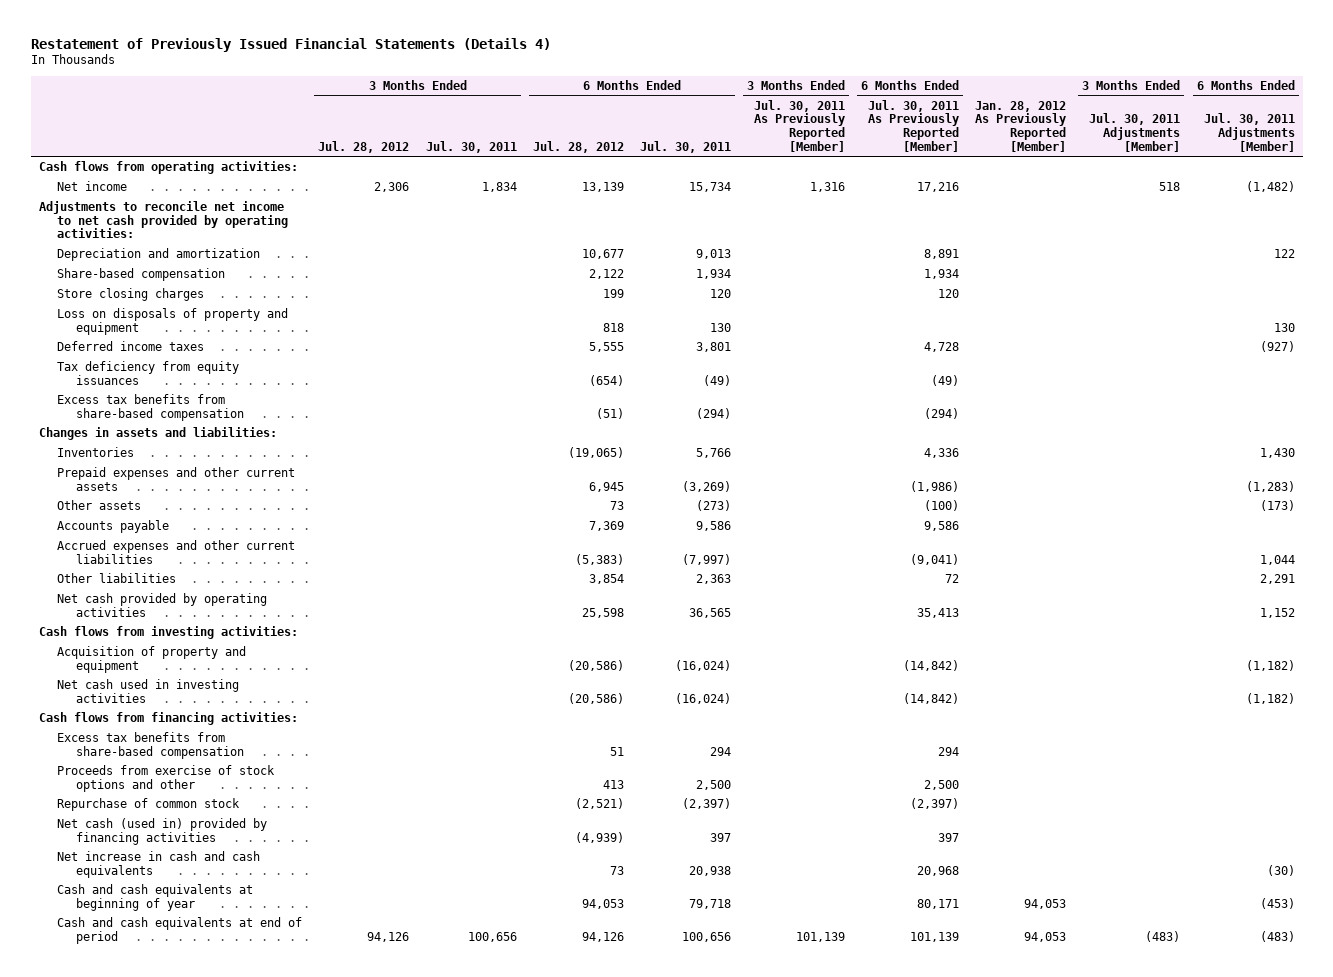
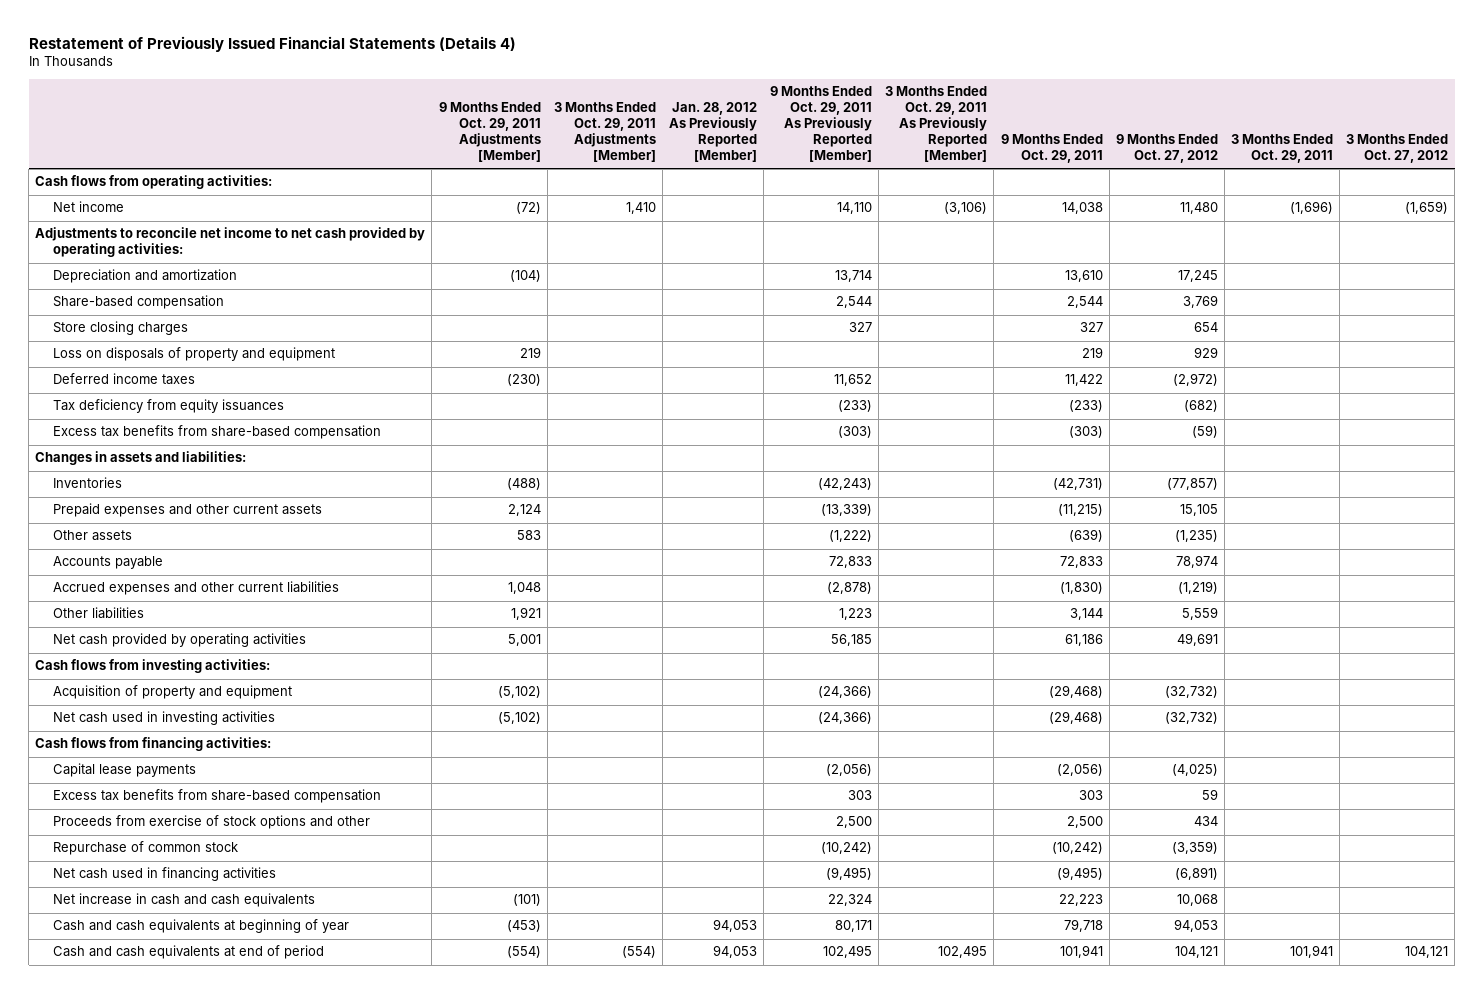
- | 3 Months Ended Jul. 28, 2012 | 3 Months Ended Jul. 30, 2011 | 6 Months Ended Jul. 28, 2012 | 6 Months Ended Jul. 30, 2011 | 3 Months Ended Jul. 30, 2011 As Previously Reported [Member] | 6 Months Ended Jul. 30, 2011 As Previously Reported [Member] | Jan. 28, 2012 As Previously Reported [Member] | 3 Months Ended Jul. 30, 2011 Adjustments [Member] | 6 Months Ended Jul. 30, 2011 Adjustments [Member]
+ | 9 Months Ended Oct. 29, 2011 Adjustments [Member] | 3 Months Ended Oct. 29, 2011 Adjustments [Member] | Jan. 28, 2012 As Previously Reported [Member] | 9 Months Ended Oct. 29, 2011 As Previously Reported [Member] | 3 Months Ended Oct. 29, 2011 As Previously Reported [Member] | 9 Months Ended Oct. 29, 2011 | 9 Months Ended Oct. 27, 2012 | 3 Months Ended Oct. 29, 2011 | 3 Months Ended Oct. 27, 2012
+ Capital lease payments | | | | (2,056) | | (2,056) | (4,025) | |
- Net cash (used in) provided by financing activities | | | (4,939) | 397 | | 397 | | |
+ Net cash used in financing activities | | | | (9,495) | | (9,495) | (6,891) | |

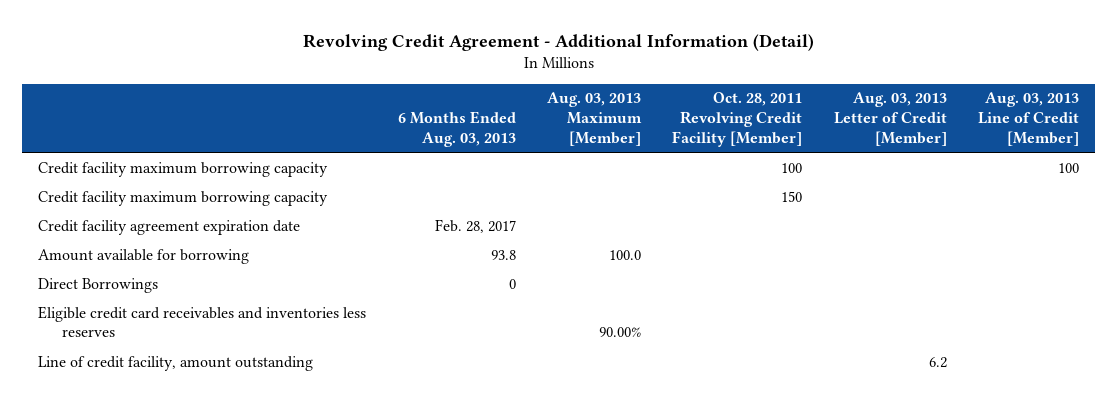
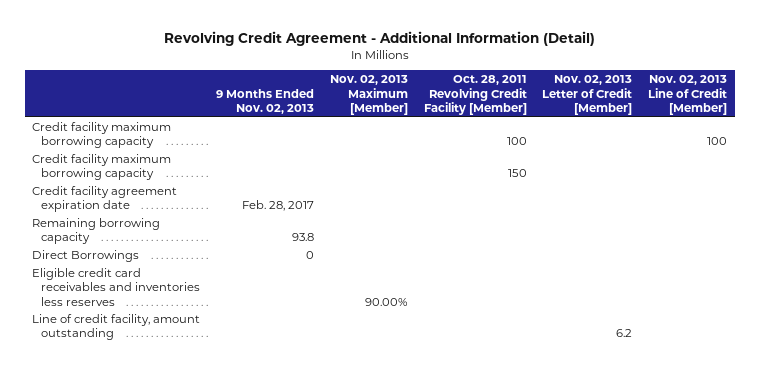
- | 6 Months Ended Aug. 03, 2013 | Aug. 03, 2013 Maximum [Member] | Oct. 28, 2011 Revolving Credit Facility [Member] | Aug. 03, 2013 Letter of Credit [Member] | Aug. 03, 2013 Line of Credit [Member]
+ | 9 Months Ended Nov. 02, 2013 | Nov. 02, 2013 Maximum [Member] | Oct. 28, 2011 Revolving Credit Facility [Member] | Nov. 02, 2013 Letter of Credit [Member] | Nov. 02, 2013 Line of Credit [Member]
- Amount available for borrowing | 93.8 | 100.0 | | |
+ Remaining borrowing capacity | 93.8 | | | |

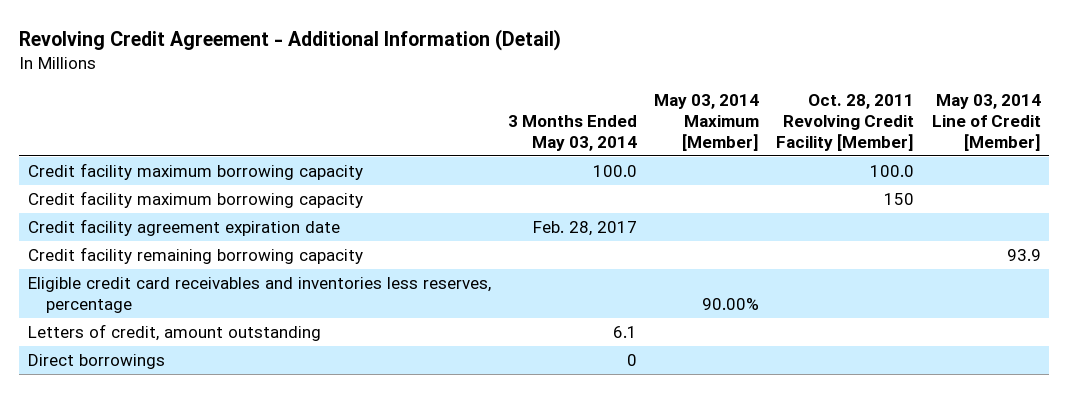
- | 9 Months Ended Nov. 02, 2013 | Nov. 02, 2013 Maximum [Member] | Oct. 28, 2011 Revolving Credit Facility [Member] | Nov. 02, 2013 Letter of Credit [Member] | Nov. 02, 2013 Line of Credit [Member]
+ | 3 Months Ended May 03, 2014 | May 03, 2014 Maximum [Member] | Oct. 28, 2011 Revolving Credit Facility [Member] | May 03, 2014 Line of Credit [Member]
- Credit facility maximum borrowing capacity | | | 100 | | 100
+ Credit facility maximum borrowing capacity | 100.0 | | 100.0 |
- Remaining borrowing capacity | 93.8 | | | |
- Direct Borrowings | 0 | | | |
- Eligible credit card receivables and inventories less reserves | | 90.00% | | |
- Line of credit facility, amount outstanding | | | | 6.2 |
+ Credit facility remaining borrowing capacity | | | | 93.9
+ Eligible credit card receivables and inventories less reserves, percentage | | 90.00% | |
+ Letters of credit, amount outstanding | 6.1 | | |
+ Direct borrowings | 0 | | |

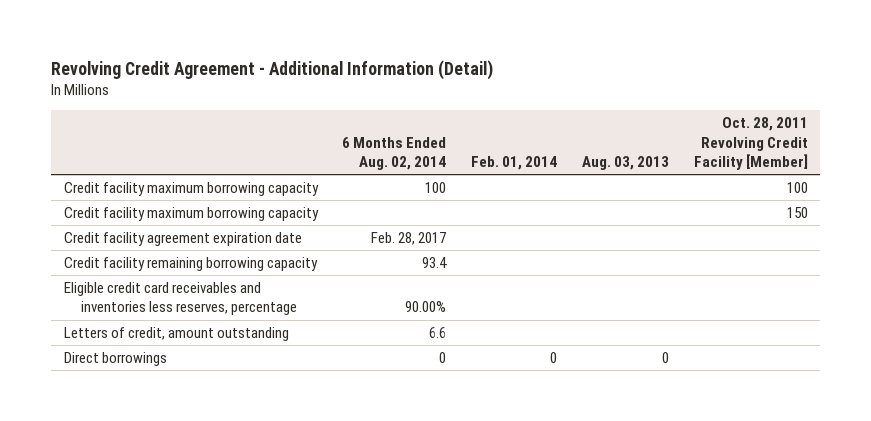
- | 3 Months Ended May 03, 2014 | May 03, 2014 Maximum [Member] | Oct. 28, 2011 Revolving Credit Facility [Member] | May 03, 2014 Line of Credit [Member]
+ | 6 Months Ended Aug. 02, 2014 | Feb. 01, 2014 | Aug. 03, 2013 | Oct. 28, 2011 Revolving Credit Facility [Member]
- Credit facility maximum borrowing capacity | 100.0 | | 100.0 |
+ Credit facility maximum borrowing capacity | 100 | | | 100

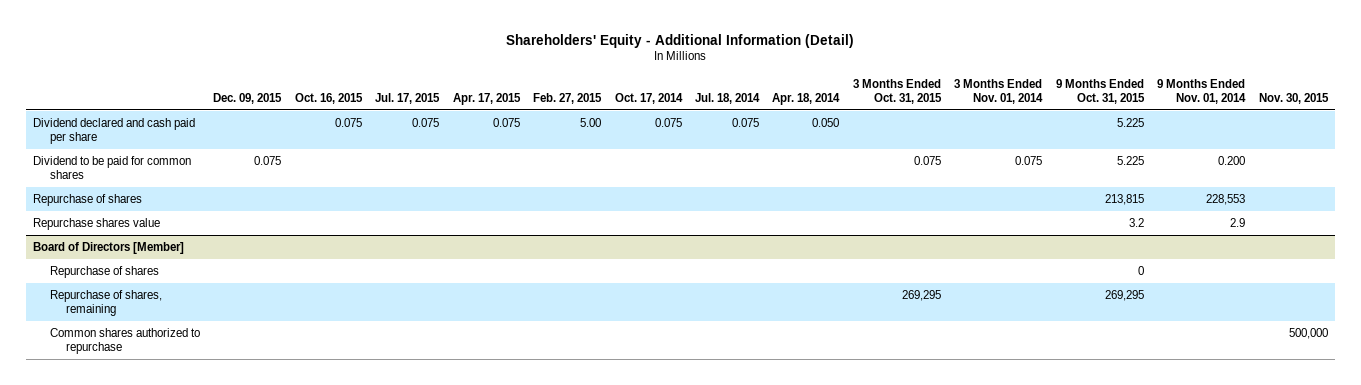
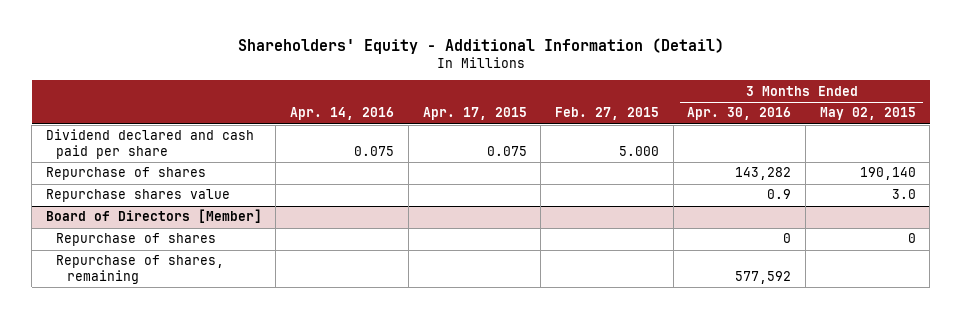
- | Dec. 09, 2015 | Oct. 16, 2015 | Jul. 17, 2015 | Apr. 17, 2015 | Feb. 27, 2015 | Oct. 17, 2014 | Jul. 18, 2014 | Apr. 18, 2014 | 3 Months Ended Oct. 31, 2015 | 3 Months Ended Nov. 01, 2014 | 9 Months Ended Oct. 31, 2015 | 9 Months Ended Nov. 01, 2014 | Nov. 30, 2015
+ | Apr. 14, 2016 | Apr. 17, 2015 | Feb. 27, 2015 | 3 Months Ended Apr. 30, 2016 | 3 Months Ended May 02, 2015
- Dividend declared and cash paid per share | | 0.075 | 0.075 | 0.075 | 5.00 | 0.075 | 0.075 | 0.050 | | | 5.225 | |
- Dividend to be paid for common shares | 0.075 | | | | | | | | 0.075 | 0.075 | 5.225 | 0.200 |
+ Dividend declared and cash paid per share | 0.075 | 0.075 | 5.000 | |
@ Board of Directors [Member]
- Common shares authorized to repurchase | | | | | | | | | | | | | 500,000

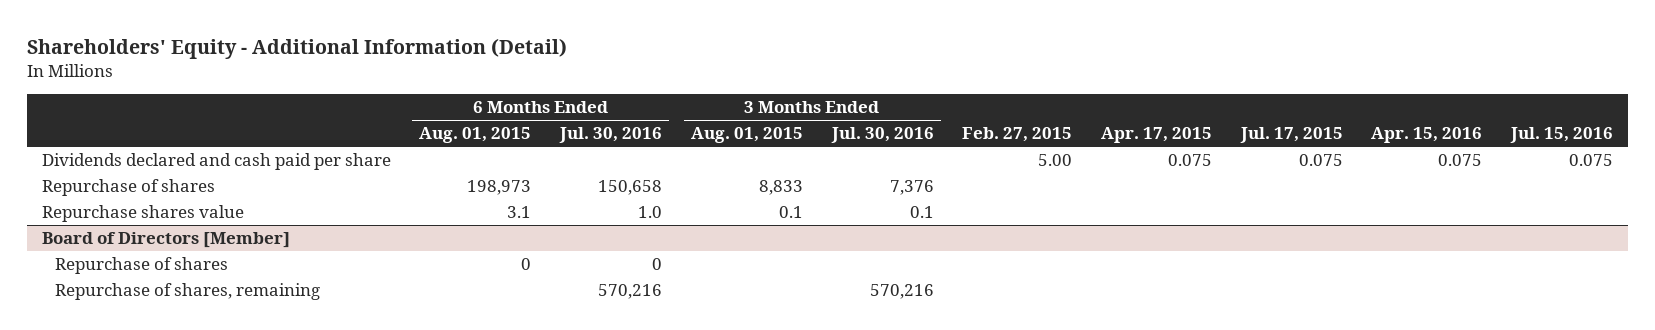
- | Apr. 14, 2016 | Apr. 17, 2015 | Feb. 27, 2015 | 3 Months Ended Apr. 30, 2016 | 3 Months Ended May 02, 2015
+ | 6 Months Ended Aug. 01, 2015 | 6 Months Ended Jul. 30, 2016 | 3 Months Ended Aug. 01, 2015 | 3 Months Ended Jul. 30, 2016 | Feb. 27, 2015 | Apr. 17, 2015 | Jul. 17, 2015 | Apr. 15, 2016 | Jul. 15, 2016
- Dividend declared and cash paid per share | 0.075 | 0.075 | 5.000 | |
+ Dividends declared and cash paid per share | | | | | 5.00 | 0.075 | 0.075 | 0.075 | 0.075

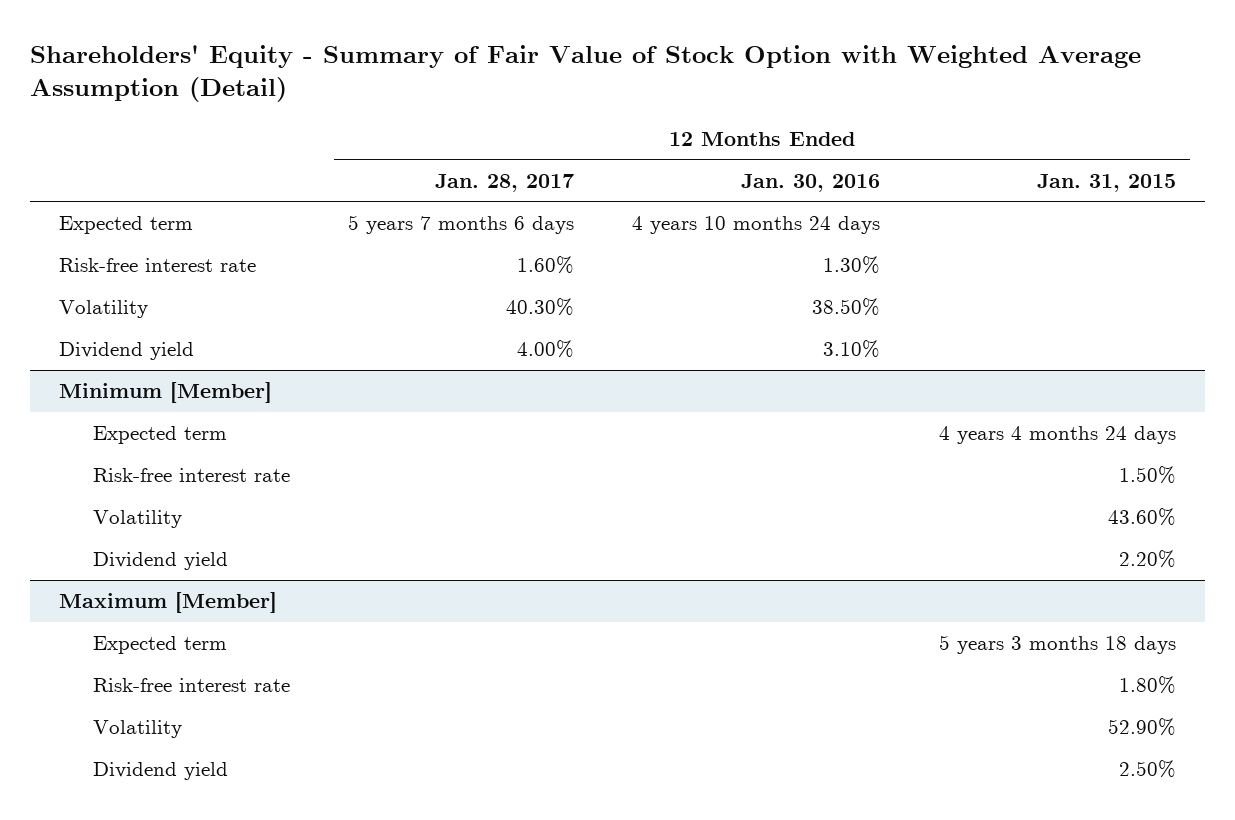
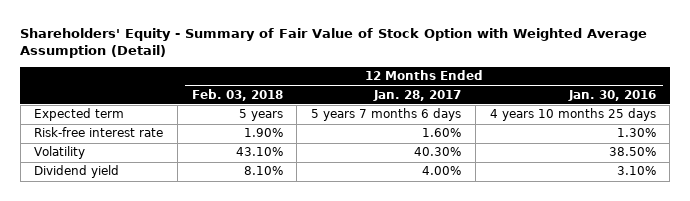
- | 12 Months Ended Jan. 28, 2017 | 12 Months Ended Jan. 30, 2016 | 12 Months Ended Jan. 31, 2015
+ | 12 Months Ended Feb. 03, 2018 | 12 Months Ended Jan. 28, 2017 | 12 Months Ended Jan. 30, 2016
- Expected term | 5 years 7 months 6 days | 4 years 10 months 24 days |
+ Expected term | 5 years | 5 years 7 months 6 days | 4 years 10 months 25 days
- Minimum [Member]
- Expected term | | | 4 years 4 months 24 days
- Risk-free interest rate | | | 1.50%
- Volatility | | | 43.60%
- Dividend yield | | | 2.20%
- Maximum [Member]
- Expected term | | | 5 years 3 months 18 days
- Risk-free interest rate | | | 1.80%
- Volatility | | | 52.90%
- Dividend yield | | | 2.50%

